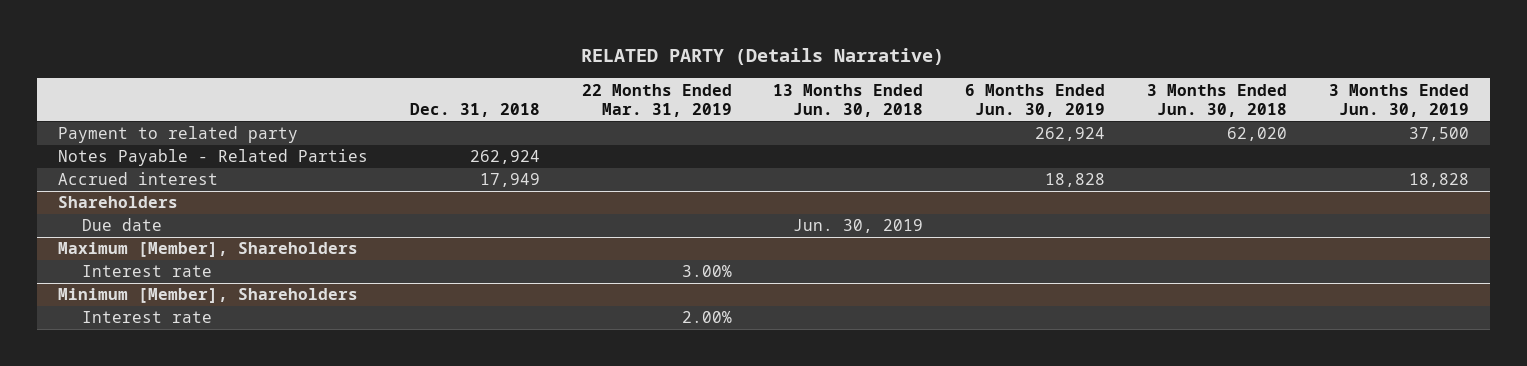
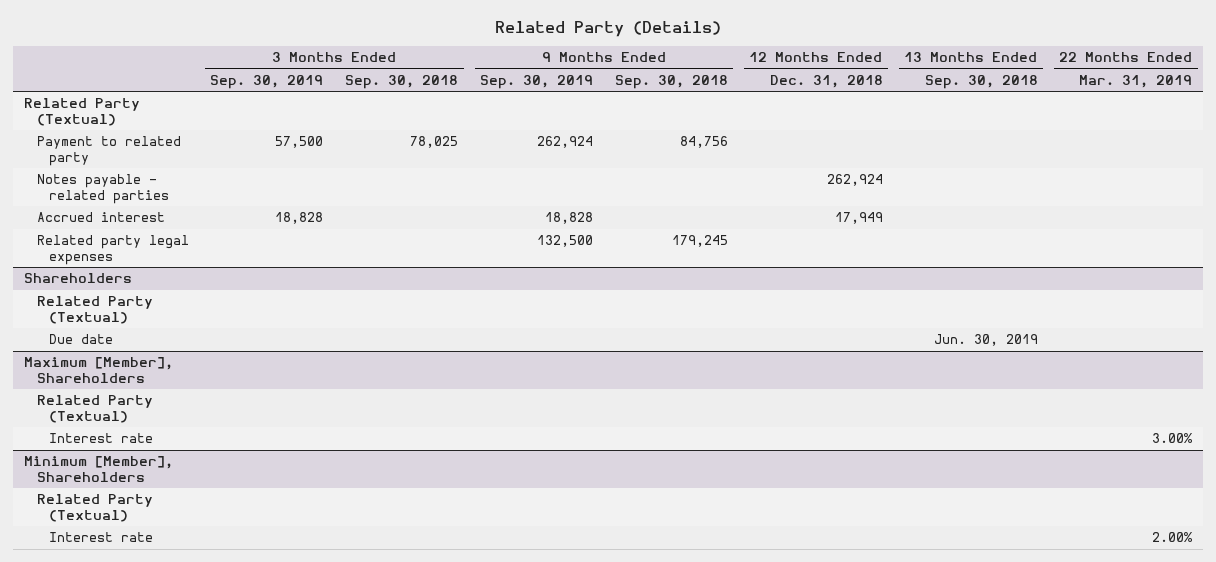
- RELATED PARTY (Details Narrative)
+ Related Party (Details)
- | Dec. 31, 2018 | 22 Months Ended Mar. 31, 2019 | 13 Months Ended Jun. 30, 2018 | 6 Months Ended Jun. 30, 2019 | 3 Months Ended Jun. 30, 2018 | 3 Months Ended Jun. 30, 2019
+ | 3 Months Ended Sep. 30, 2019 | 3 Months Ended Sep. 30, 2018 | 9 Months Ended Sep. 30, 2019 | 9 Months Ended Sep. 30, 2018 | 12 Months Ended Dec. 31, 2018 | 13 Months Ended Sep. 30, 2018 | 22 Months Ended Mar. 31, 2019
+ Related Party (Textual)
- Notes Payable - Related Parties | 262,924 | | | | |
+ Notes payable - related parties | | | | | 262,924 | |
+ Related party legal expenses | | | 132,500 | 179,245 | | |
@ Shareholders
+ Related Party (Textual)
@ Maximum [Member], Shareholders
+ Related Party (Textual)
@ Minimum [Member], Shareholders
+ Related Party (Textual)

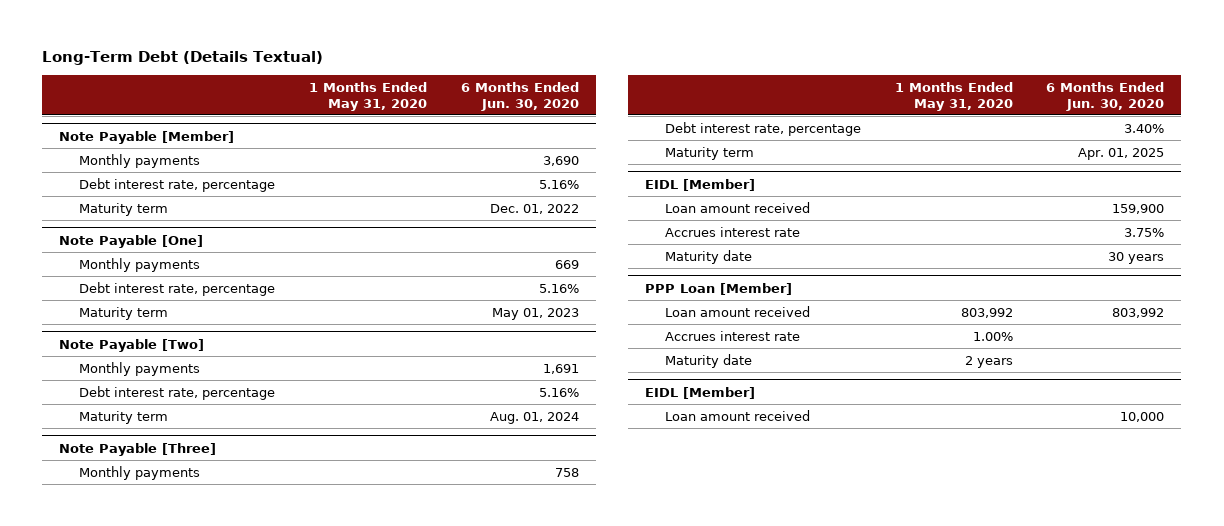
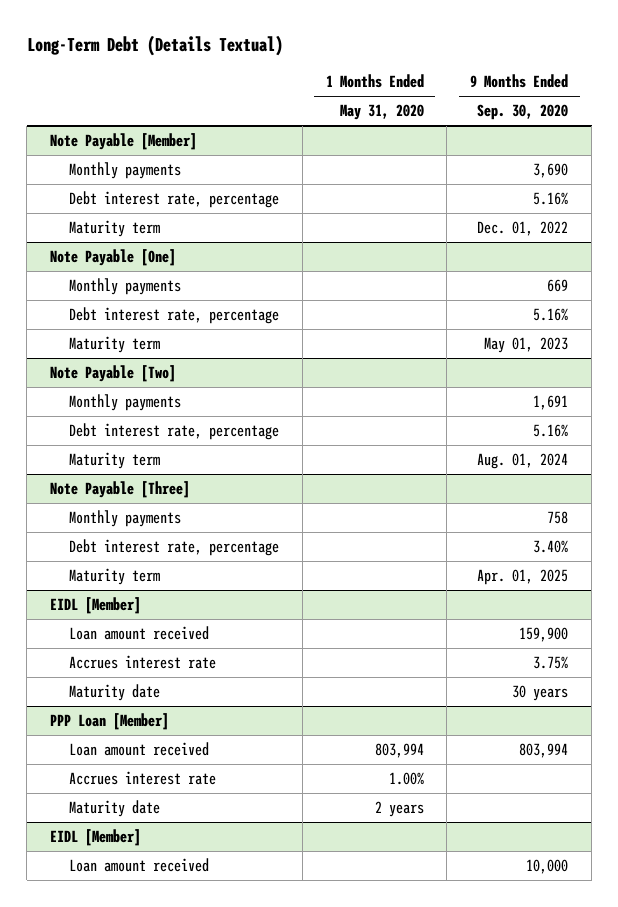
- | 1 Months Ended May 31, 2020 | 6 Months Ended Jun. 30, 2020
+ | 1 Months Ended May 31, 2020 | 9 Months Ended Sep. 30, 2020
@ PPP Loan [Member]
- Loan amount received | 803,992 | 803,992
+ Loan amount received | 803,994 | 803,994

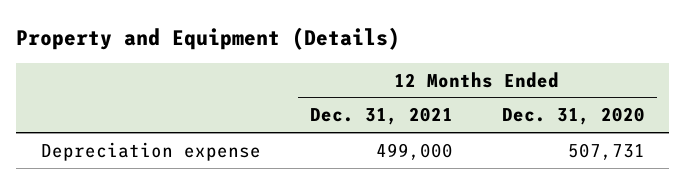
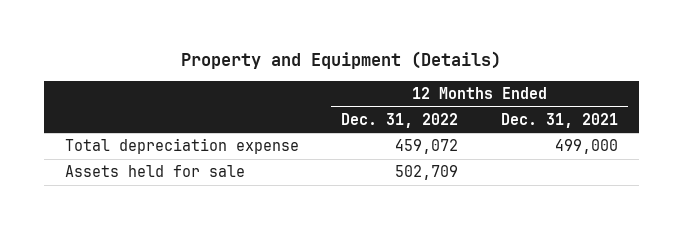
- | 12 Months Ended Dec. 31, 2021 | 12 Months Ended Dec. 31, 2020
+ | 12 Months Ended Dec. 31, 2022 | 12 Months Ended Dec. 31, 2021
- Depreciation expense | 499,000 | 507,731
+ Total depreciation expense | 459,072 | 499,000
+ Assets held for sale | 502,709 |

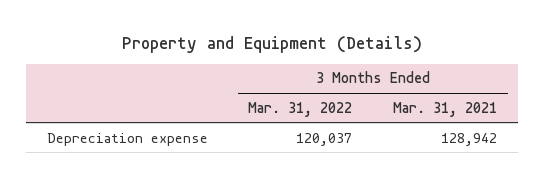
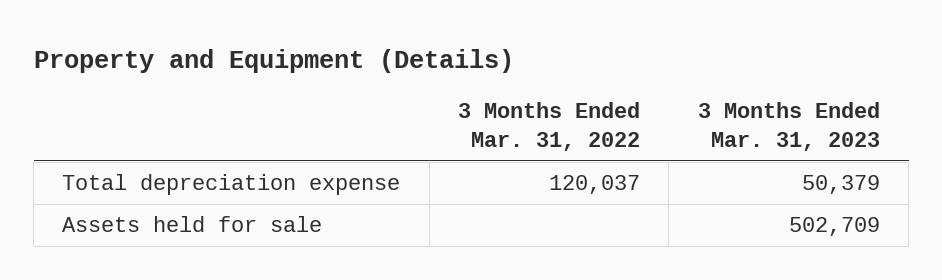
- | 3 Months Ended Mar. 31, 2022 | 3 Months Ended Mar. 31, 2021
+ | 3 Months Ended Mar. 31, 2022 | 3 Months Ended Mar. 31, 2023
- Depreciation expense | 120,037 | 128,942
+ Total depreciation expense | 120,037 | 50,379
+ Assets held for sale | | 502,709

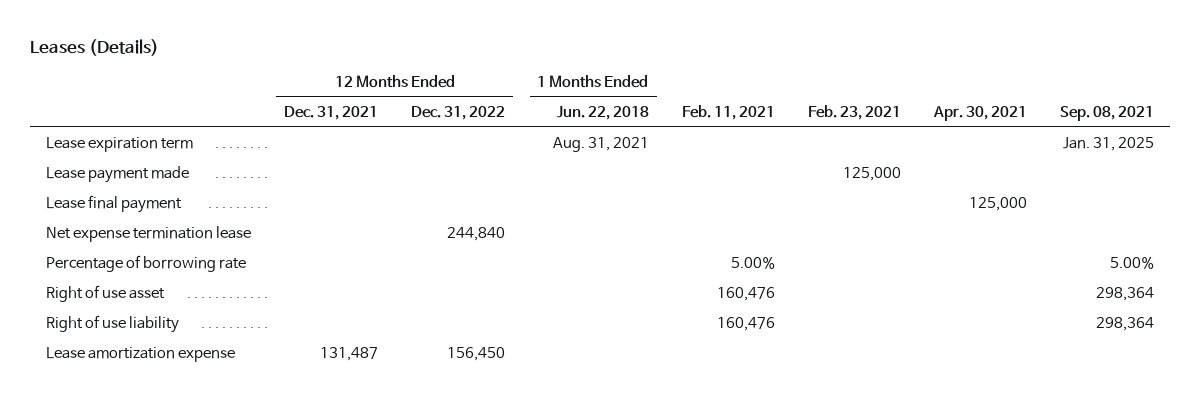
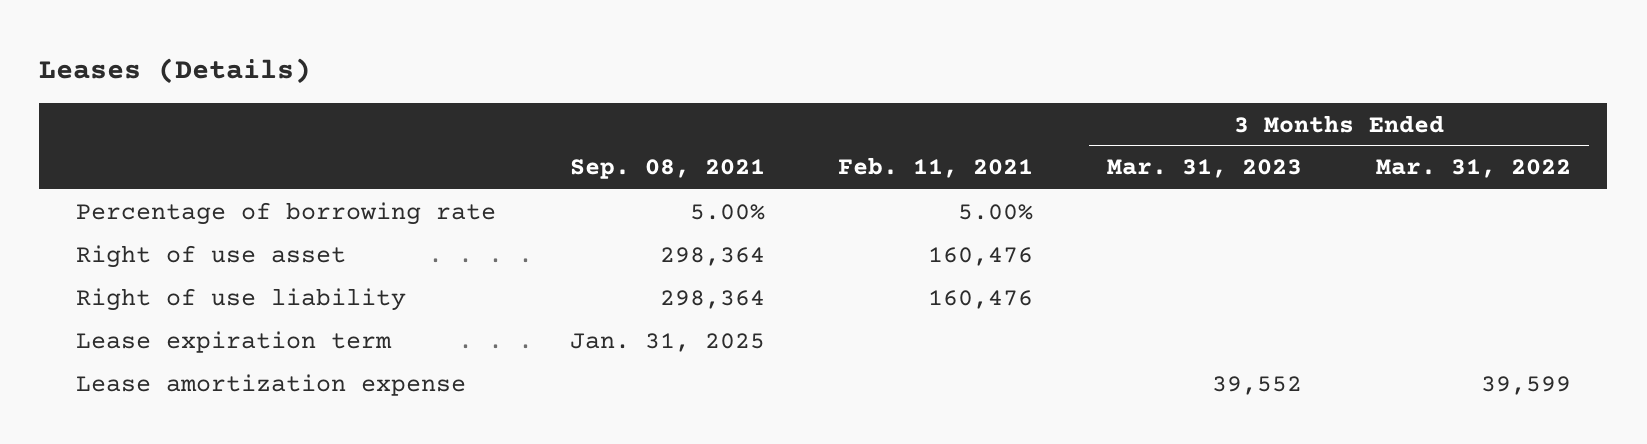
- | 12 Months Ended Dec. 31, 2021 | 12 Months Ended Dec. 31, 2022 | 1 Months Ended Jun. 22, 2018 | Feb. 11, 2021 | Feb. 23, 2021 | Apr. 30, 2021 | Sep. 08, 2021
+ | Sep. 08, 2021 | Feb. 11, 2021 | 3 Months Ended Mar. 31, 2023 | 3 Months Ended Mar. 31, 2022
- Lease payment made | | | | | 125,000 | |
- Lease final payment | | | | | | 125,000 |
- Net expense termination lease | | 244,840 | | | | |
moved down: Lease expiration term | Jan. 31, 2025 | | |

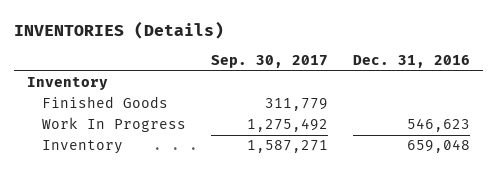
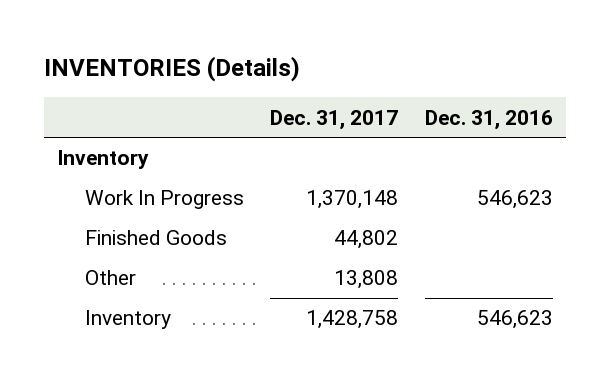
- | Sep. 30, 2017 | Dec. 31, 2016
+ | Dec. 31, 2017 | Dec. 31, 2016
- Inventory | 1,587,271 | 659,048
moved down: Finished Goods | 44,802 |
+ Other | 13,808 |
+ Inventory | 1,428,758 | 546,623

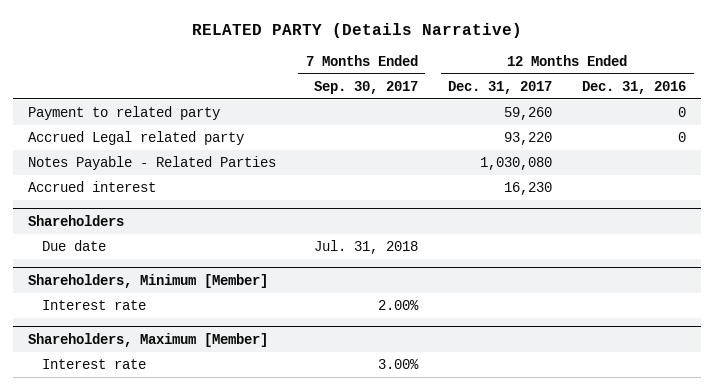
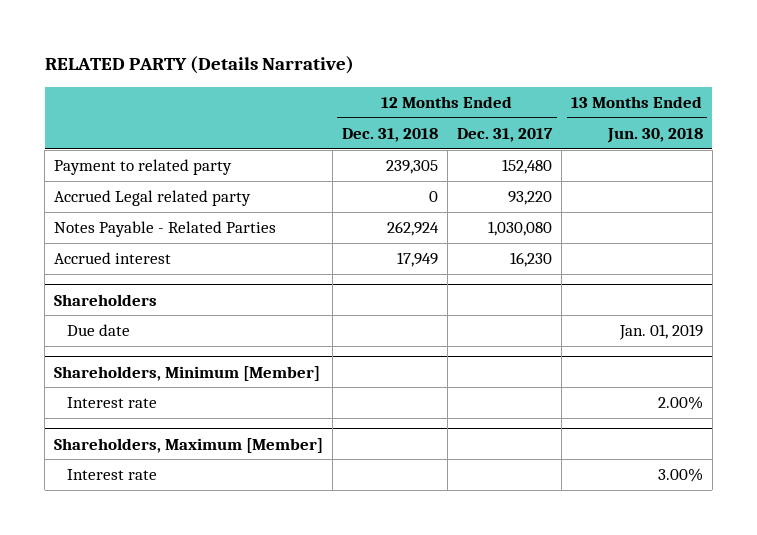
- | 7 Months Ended Sep. 30, 2017 | 12 Months Ended Dec. 31, 2017 | 12 Months Ended Dec. 31, 2016
+ | 12 Months Ended Dec. 31, 2018 | 12 Months Ended Dec. 31, 2017 | 13 Months Ended Jun. 30, 2018
- Payment to related party | | 59,260 | 0
+ Payment to related party | 239,305 | 152,480 |

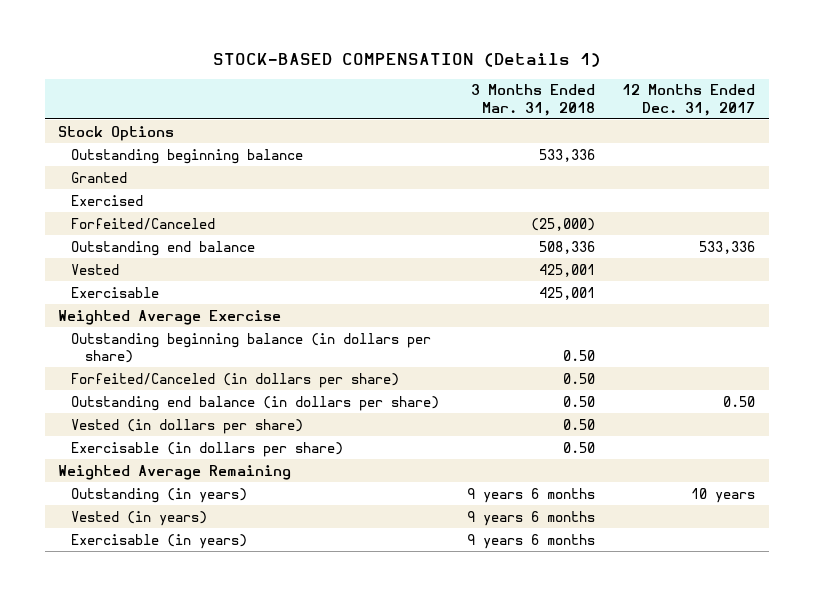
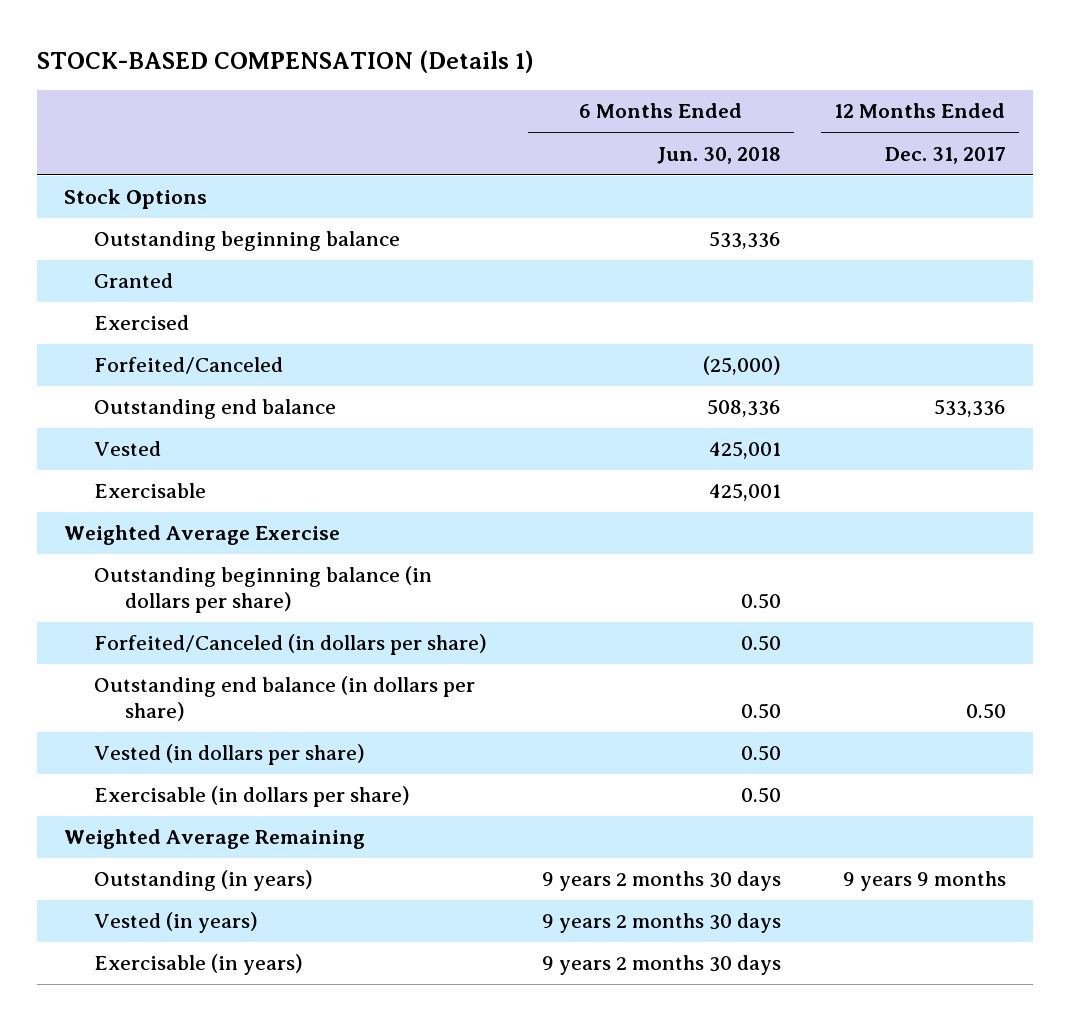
- | 3 Months Ended Mar. 31, 2018 | 12 Months Ended Dec. 31, 2017
+ | 6 Months Ended Jun. 30, 2018 | 12 Months Ended Dec. 31, 2017
- Outstanding (in years) | 9 years 6 months | 10 years
+ Outstanding (in years) | 9 years 2 months 30 days | 9 years 9 months

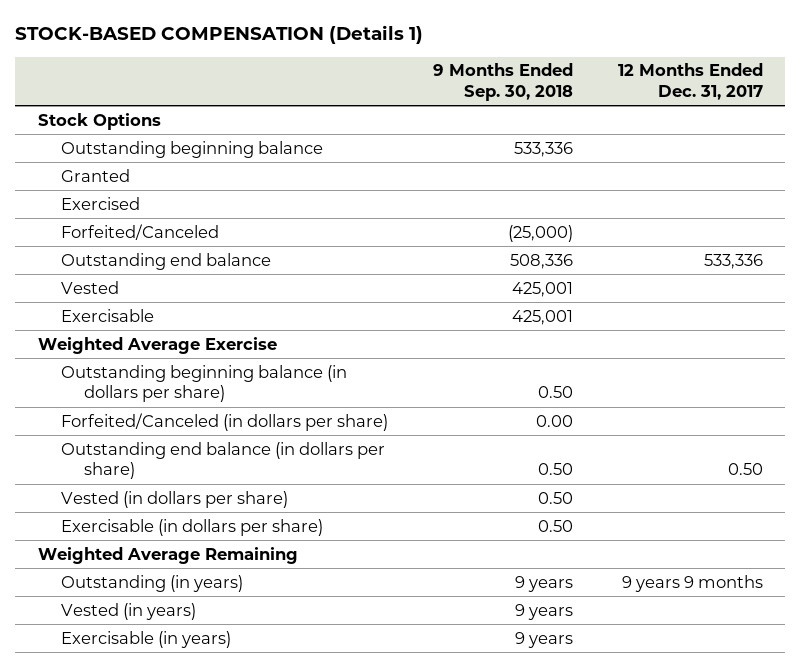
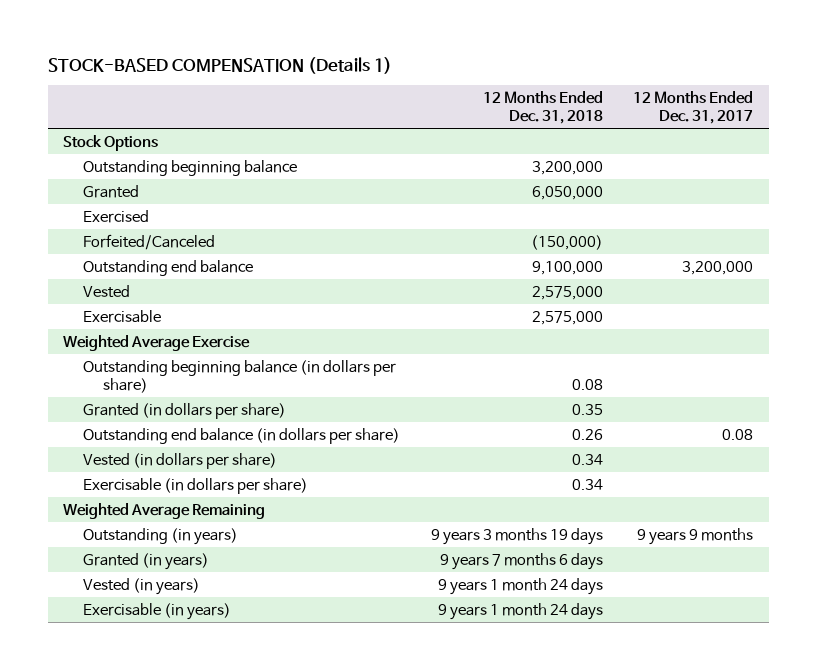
- | 9 Months Ended Sep. 30, 2018 | 12 Months Ended Dec. 31, 2017
+ | 12 Months Ended Dec. 31, 2018 | 12 Months Ended Dec. 31, 2017
- Outstanding end balance | 508,336 | 533,336
+ Outstanding end balance | 9,100,000 | 3,200,000
- Forfeited/Canceled (in dollars per share) | 0.00 |
- Outstanding end balance (in dollars per share) | 0.50 | 0.50
+ Granted (in dollars per share) | 0.35 |
+ Outstanding end balance (in dollars per share) | 0.26 | 0.08
+ Granted (in years) | 9 years 7 months 6 days |

